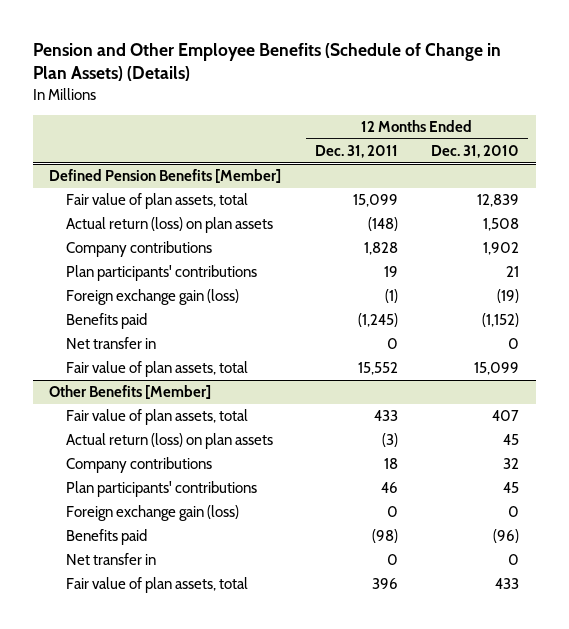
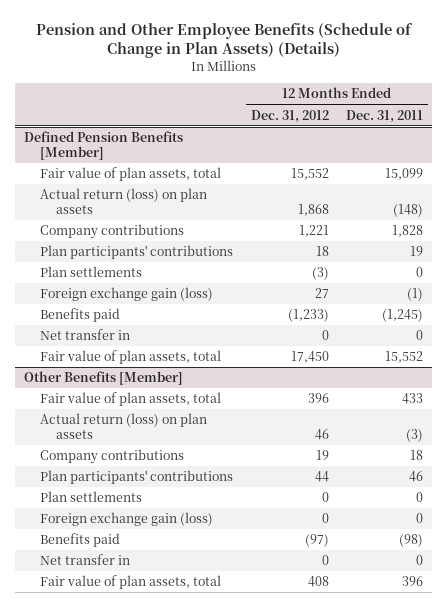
- | 12 Months Ended Dec. 31, 2011 | 12 Months Ended Dec. 31, 2010
+ | 12 Months Ended Dec. 31, 2012 | 12 Months Ended Dec. 31, 2011
@ Defined Pension Benefits [Member]
+ Plan settlements | (3) | 0
@ Other Benefits [Member]
+ Plan settlements | 0 | 0

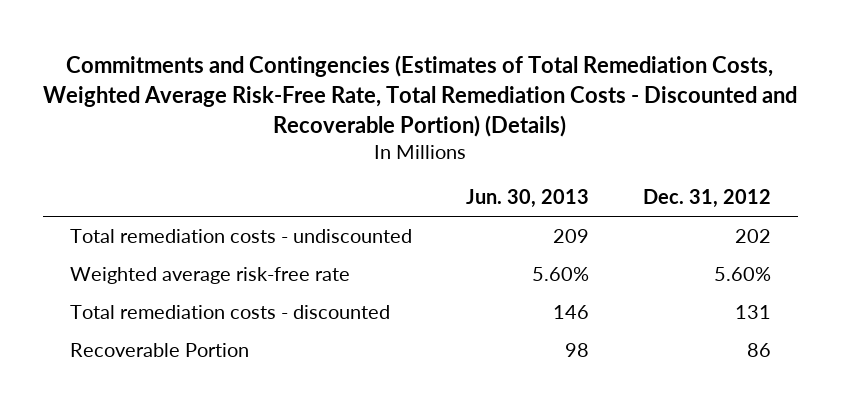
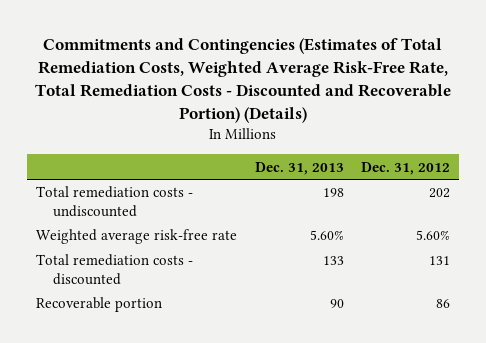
- | Jun. 30, 2013 | Dec. 31, 2012
+ | Dec. 31, 2013 | Dec. 31, 2012
- Recoverable Portion | 98 | 86
+ Recoverable portion | 90 | 86

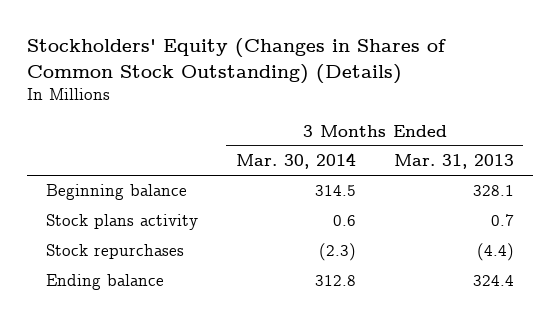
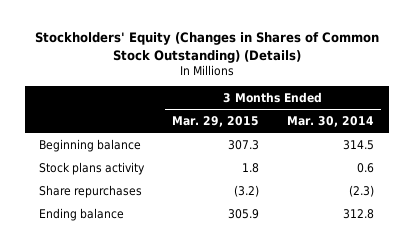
- | 3 Months Ended Mar. 30, 2014 | 3 Months Ended Mar. 31, 2013
+ | 3 Months Ended Mar. 29, 2015 | 3 Months Ended Mar. 30, 2014
- Stock repurchases | (2.3) | (4.4)
+ Share repurchases | (3.2) | (2.3)

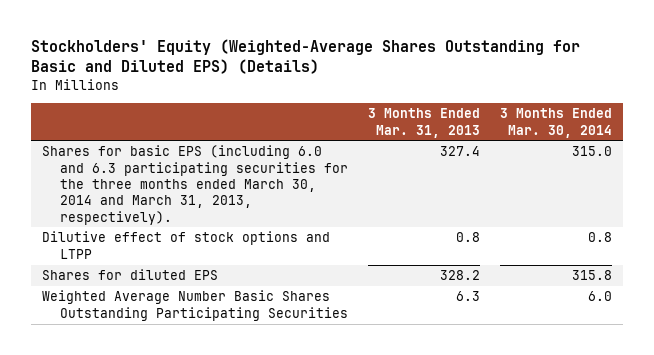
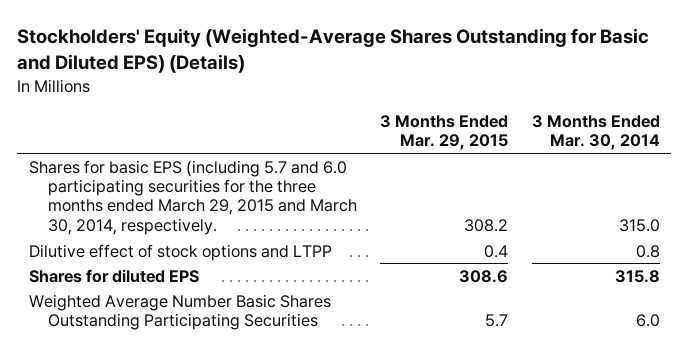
- | 3 Months Ended Mar. 31, 2013 | 3 Months Ended Mar. 30, 2014
+ | 3 Months Ended Mar. 29, 2015 | 3 Months Ended Mar. 30, 2014
- Shares for basic EPS (including 6.0 and 6.3 participating securities for the three months ended March 30, 2014 and March 31, 2013, respectively). | 327.4 | 315.0
+ Shares for basic EPS (including 5.7 and 6.0 participating securities for the three months ended March 29, 2015 and March 30, 2014, respectively. | 308.2 | 315.0

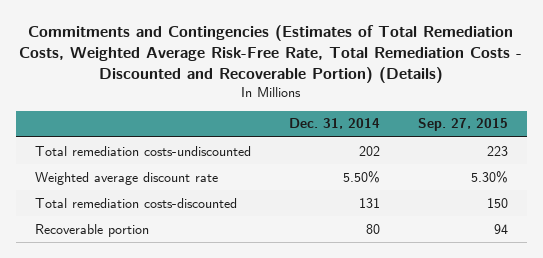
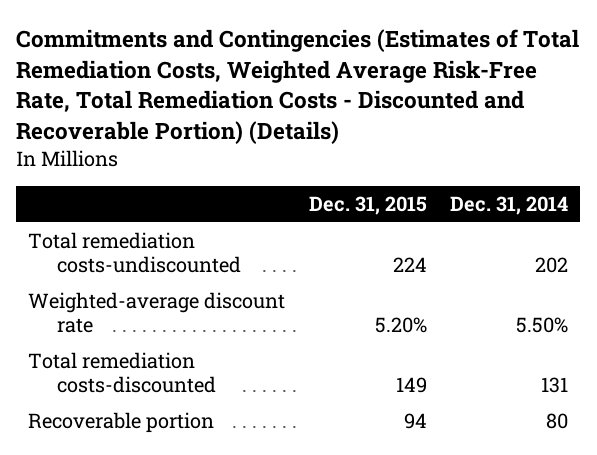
- | Dec. 31, 2014 | Sep. 27, 2015
+ | Dec. 31, 2015 | Dec. 31, 2014
- Weighted average discount rate | 5.50% | 5.30%
+ Weighted-average discount rate | 5.20% | 5.50%

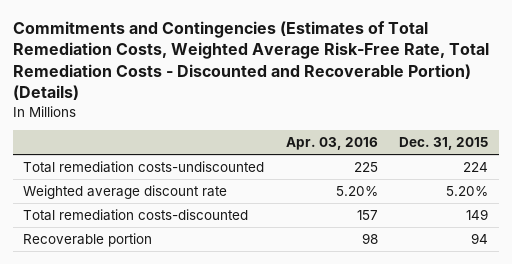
- | Dec. 31, 2015 | Dec. 31, 2014
+ | Apr. 03, 2016 | Dec. 31, 2015
- Weighted-average discount rate | 5.20% | 5.50%
+ Weighted average discount rate | 5.20% | 5.20%

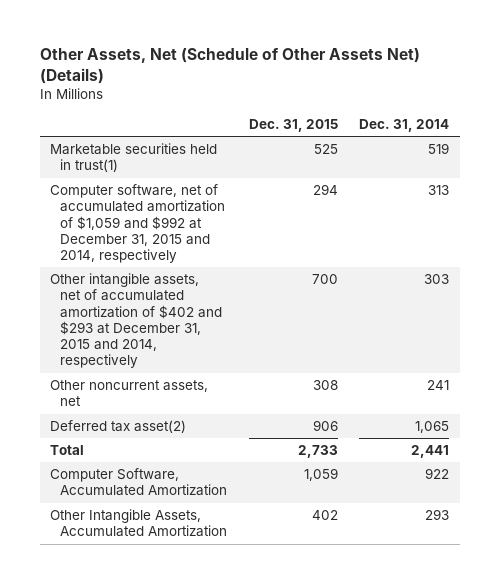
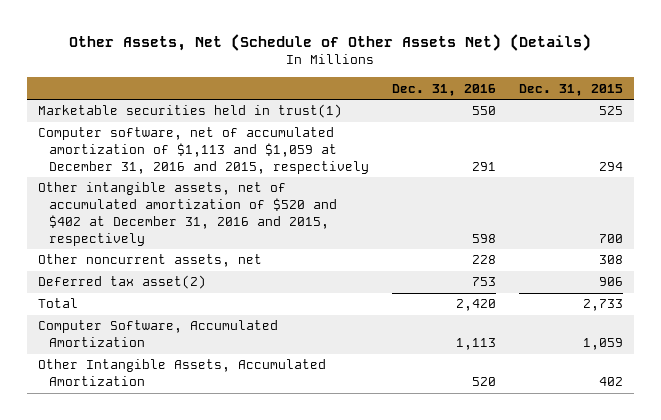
- | Dec. 31, 2015 | Dec. 31, 2014
+ | Dec. 31, 2016 | Dec. 31, 2015
- Computer software, net of accumulated amortization of $1,059 and $992 at December 31, 2015 and 2014, respectively | 294 | 313
- Other intangible assets, net of accumulated amortization of $402 and $293 at December 31, 2015 and 2014, respectively | 700 | 303
+ Computer software, net of accumulated amortization of $1,113 and $1,059 at December 31, 2016 and 2015, respectively | 291 | 294
+ Other intangible assets, net of accumulated amortization of $520 and $402 at December 31, 2016 and 2015, respectively | 598 | 700

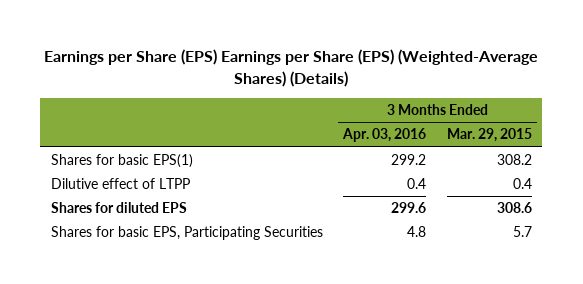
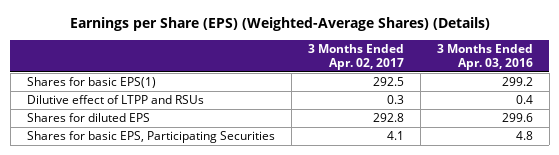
- Earnings per Share (EPS) Earnings per Share (EPS) (Weighted-Average Shares) (Details)
+ Earnings per Share (EPS) (Weighted-Average Shares) (Details)
- | 3 Months Ended Apr. 03, 2016 | 3 Months Ended Mar. 29, 2015
+ | 3 Months Ended Apr. 02, 2017 | 3 Months Ended Apr. 03, 2016
- Dilutive effect of LTPP | 0.4 | 0.4
+ Dilutive effect of LTPP and RSUs | 0.3 | 0.4

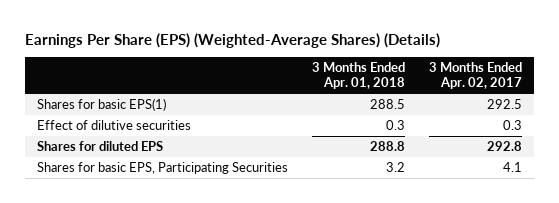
- Earnings per Share (EPS) (Weighted-Average Shares) (Details)
+ Earnings Per Share (EPS) (Weighted-Average Shares) (Details)
- | 3 Months Ended Apr. 02, 2017 | 3 Months Ended Apr. 03, 2016
+ | 3 Months Ended Apr. 01, 2018 | 3 Months Ended Apr. 02, 2017
- Dilutive effect of LTPP and RSUs | 0.3 | 0.4
+ Effect of dilutive securities | 0.3 | 0.3

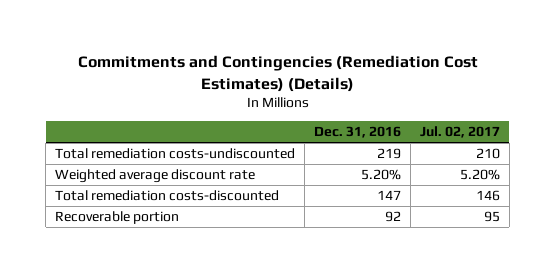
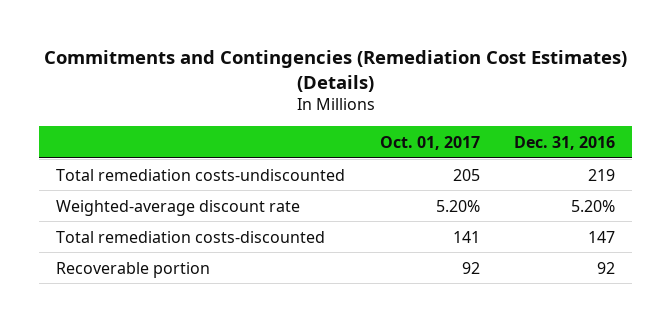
- | Dec. 31, 2016 | Jul. 02, 2017
+ | Oct. 01, 2017 | Dec. 31, 2016
- Weighted average discount rate | 5.20% | 5.20%
+ Weighted-average discount rate | 5.20% | 5.20%

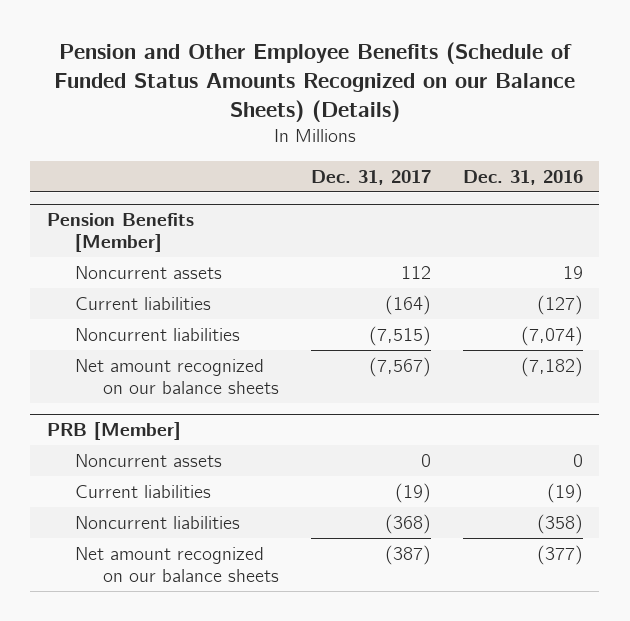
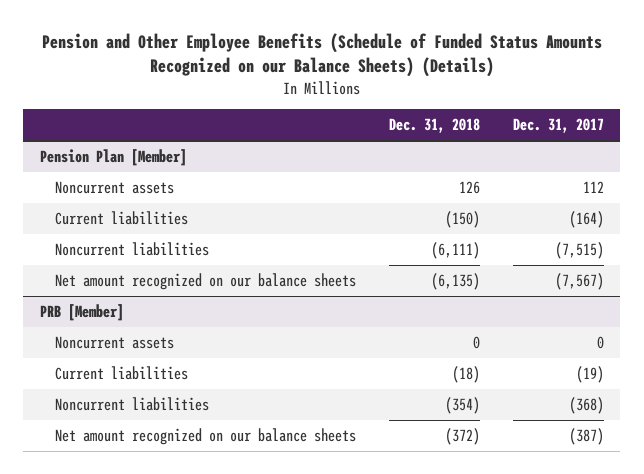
- | Dec. 31, 2017 | Dec. 31, 2016
+ | Dec. 31, 2018 | Dec. 31, 2017
- Pension Benefits [Member]
+ Pension Plan [Member]

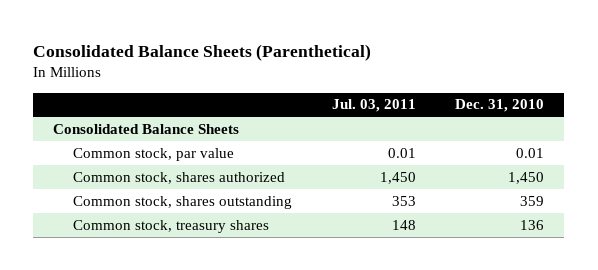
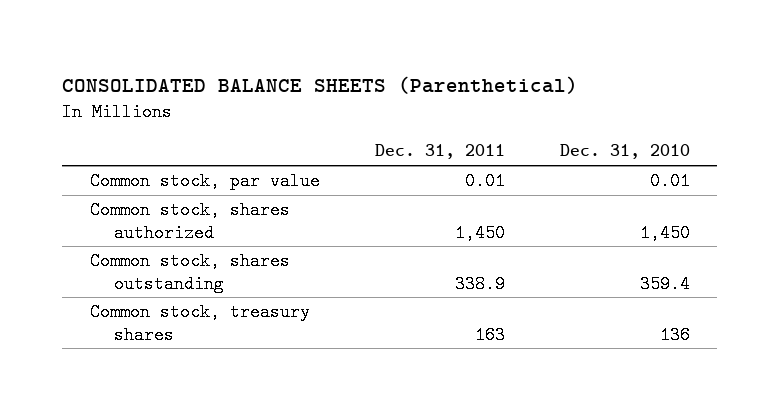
- Consolidated Balance Sheets (Parenthetical)
+ CONSOLIDATED BALANCE SHEETS (Parenthetical)
- | Jul. 03, 2011 | Dec. 31, 2010
+ | Dec. 31, 2011 | Dec. 31, 2010
- Consolidated Balance Sheets
- Common stock, shares outstanding | 353 | 359
+ Common stock, shares outstanding | 338.9 | 359.4

